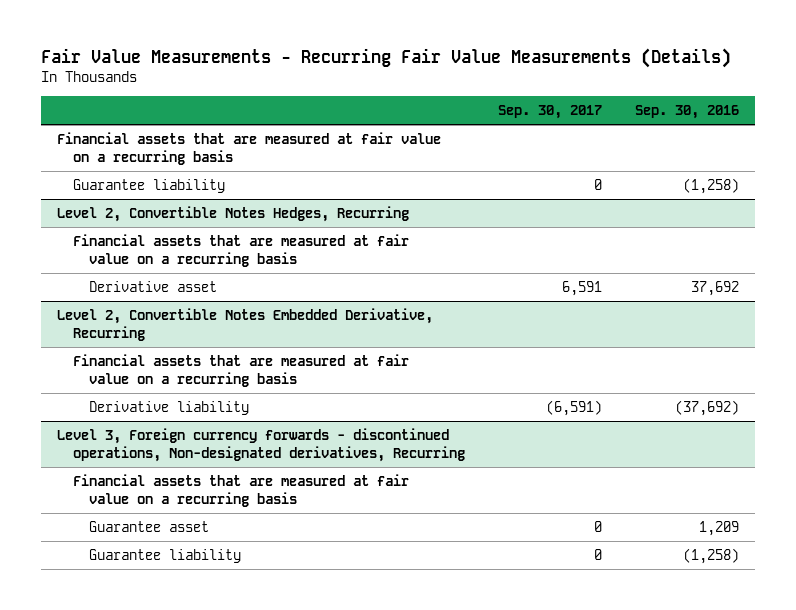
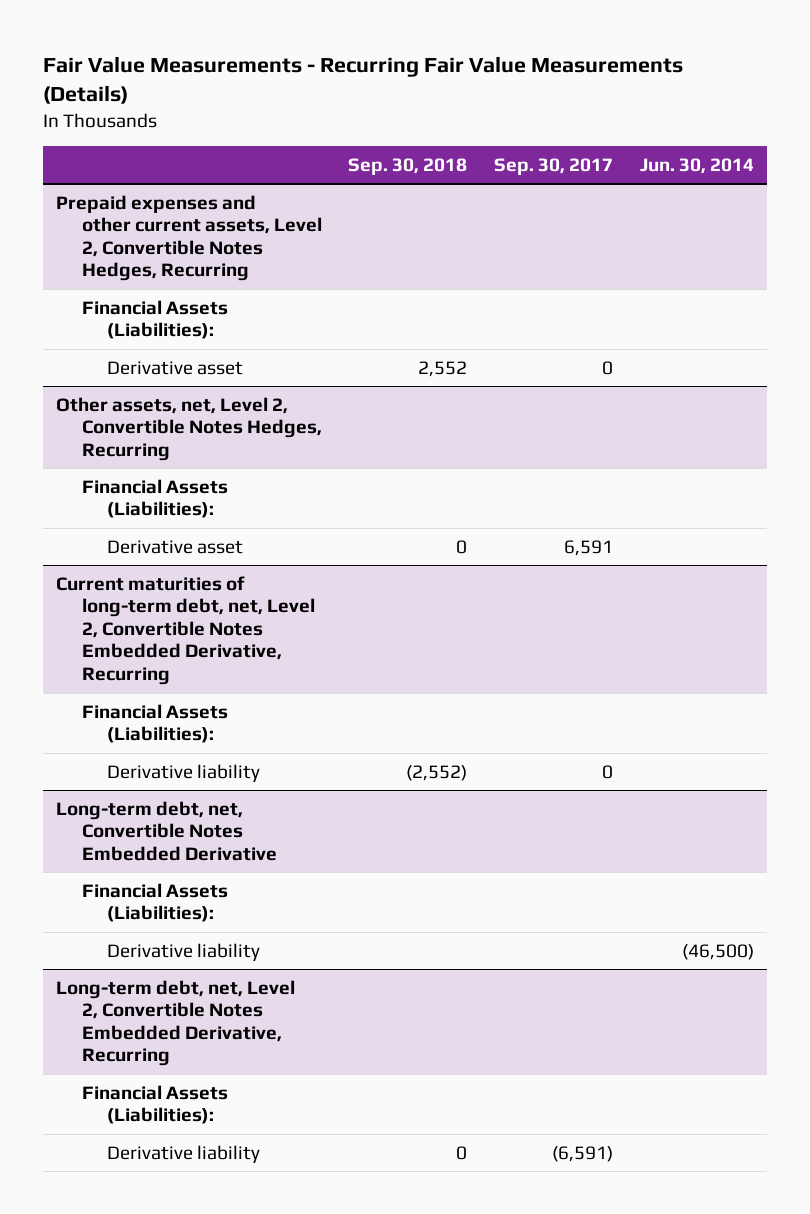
- | Sep. 30, 2017 | Sep. 30, 2016
+ | Sep. 30, 2018 | Sep. 30, 2017 | Jun. 30, 2014
- Financial assets that are measured at fair value on a recurring basis
- Guarantee liability | 0 | (1,258)
- Level 2, Convertible Notes Hedges, Recurring
- Financial assets that are measured at fair value on a recurring basis
+ Prepaid expenses and other current assets, Level 2, Convertible Notes Hedges, Recurring
+ Financial Assets (Liabilities):
+ Derivative asset | 2,552 | 0 |
+ Other assets, net, Level 2, Convertible Notes Hedges, Recurring
+ Financial Assets (Liabilities):
- Level 2, Convertible Notes Embedded Derivative, Recurring
- Financial assets that are measured at fair value on a recurring basis
+ Current maturities of long-term debt, net, Level 2, Convertible Notes Embedded Derivative, Recurring
+ Financial Assets (Liabilities):
+ Derivative liability | (2,552) | 0 |
+ Long-term debt, net, Convertible Notes Embedded Derivative
+ Financial Assets (Liabilities):
+ Derivative liability | | | (46,500)
+ Long-term debt, net, Level 2, Convertible Notes Embedded Derivative, Recurring
+ Financial Assets (Liabilities):
- Level 3, Foreign currency forwards - discontinued operations, Non-designated derivatives, Recurring
- Financial assets that are measured at fair value on a recurring basis
- Guarantee asset | 0 | 1,209
- Guarantee liability | 0 | (1,258)

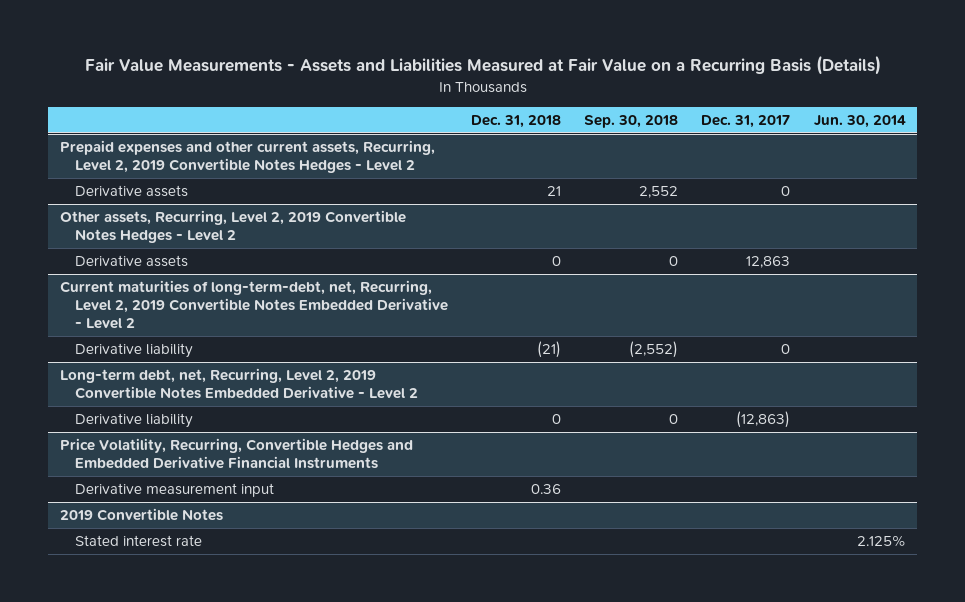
- Fair Value Measurements - Recurring Fair Value Measurements (Details)
+ Fair Value Measurements - Assets and Liabilities Measured at Fair Value on a Recurring Basis (Details)
- | Sep. 30, 2018 | Sep. 30, 2017 | Jun. 30, 2014
+ | Dec. 31, 2018 | Sep. 30, 2018 | Dec. 31, 2017 | Jun. 30, 2014
- Prepaid expenses and other current assets, Level 2, Convertible Notes Hedges, Recurring
- Financial Assets (Liabilities):
- Derivative asset | 2,552 | 0 |
- Other assets, net, Level 2, Convertible Notes Hedges, Recurring
- Financial Assets (Liabilities):
- Derivative asset | 0 | 6,591 |
- Current maturities of long-term debt, net, Level 2, Convertible Notes Embedded Derivative, Recurring
- Financial Assets (Liabilities):
+ Prepaid expenses and other current assets, Recurring, Level 2, 2019 Convertible Notes Hedges - Level 2
+ Derivative assets | 21 | 2,552 | 0 |
+ Other assets, Recurring, Level 2, 2019 Convertible Notes Hedges - Level 2
+ Derivative assets | 0 | 0 | 12,863 |
+ Current maturities of long-term-debt, net, Recurring, Level 2, 2019 Convertible Notes Embedded Derivative - Level 2
- Long-term debt, net, Convertible Notes Embedded Derivative
- Financial Assets (Liabilities):
- Derivative liability | | | (46,500)
- Long-term debt, net, Level 2, Convertible Notes Embedded Derivative, Recurring
- Financial Assets (Liabilities):
+ Long-term debt, net, Recurring, Level 2, 2019 Convertible Notes Embedded Derivative - Level 2
+ Price Volatility, Recurring, Convertible Hedges and Embedded Derivative Financial Instruments
+ Derivative measurement input | 0.36 | | |
+ 2019 Convertible Notes
+ Stated interest rate | | | | 2.125%

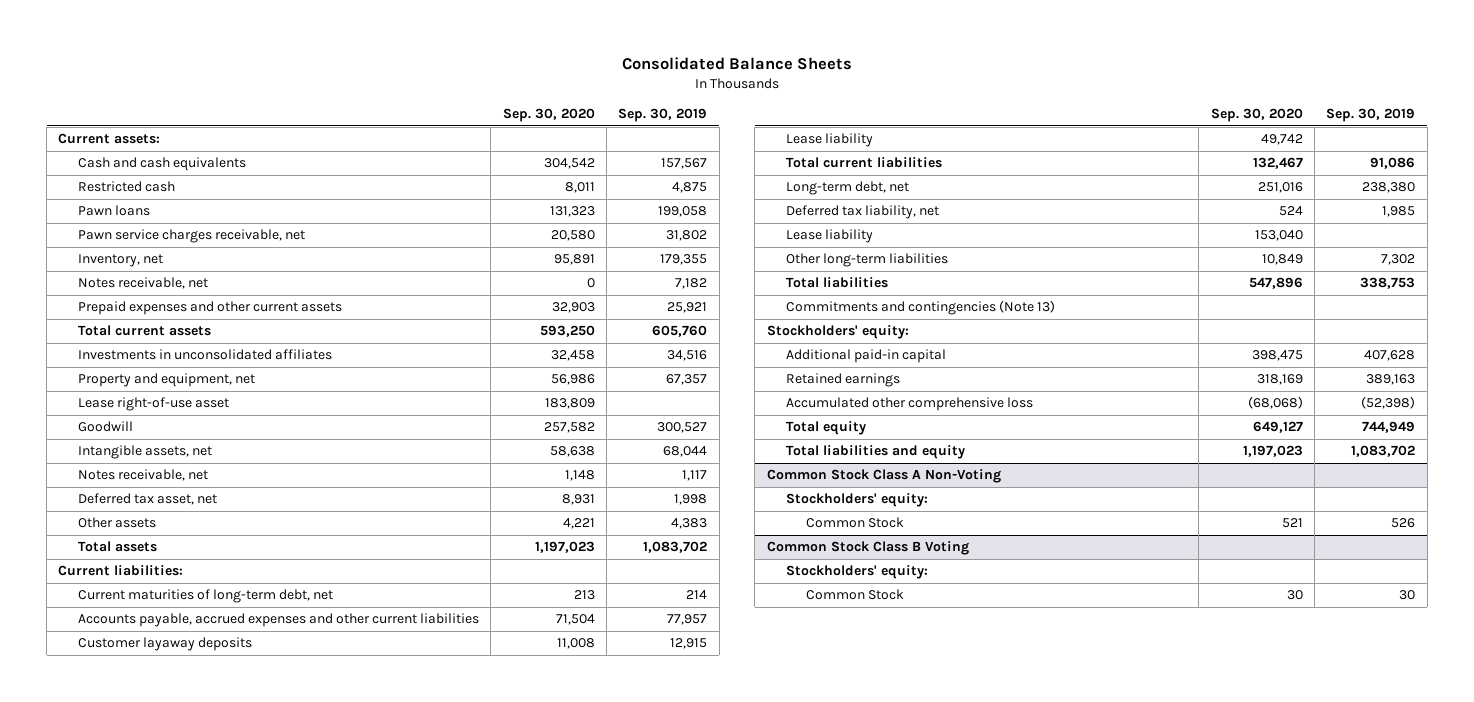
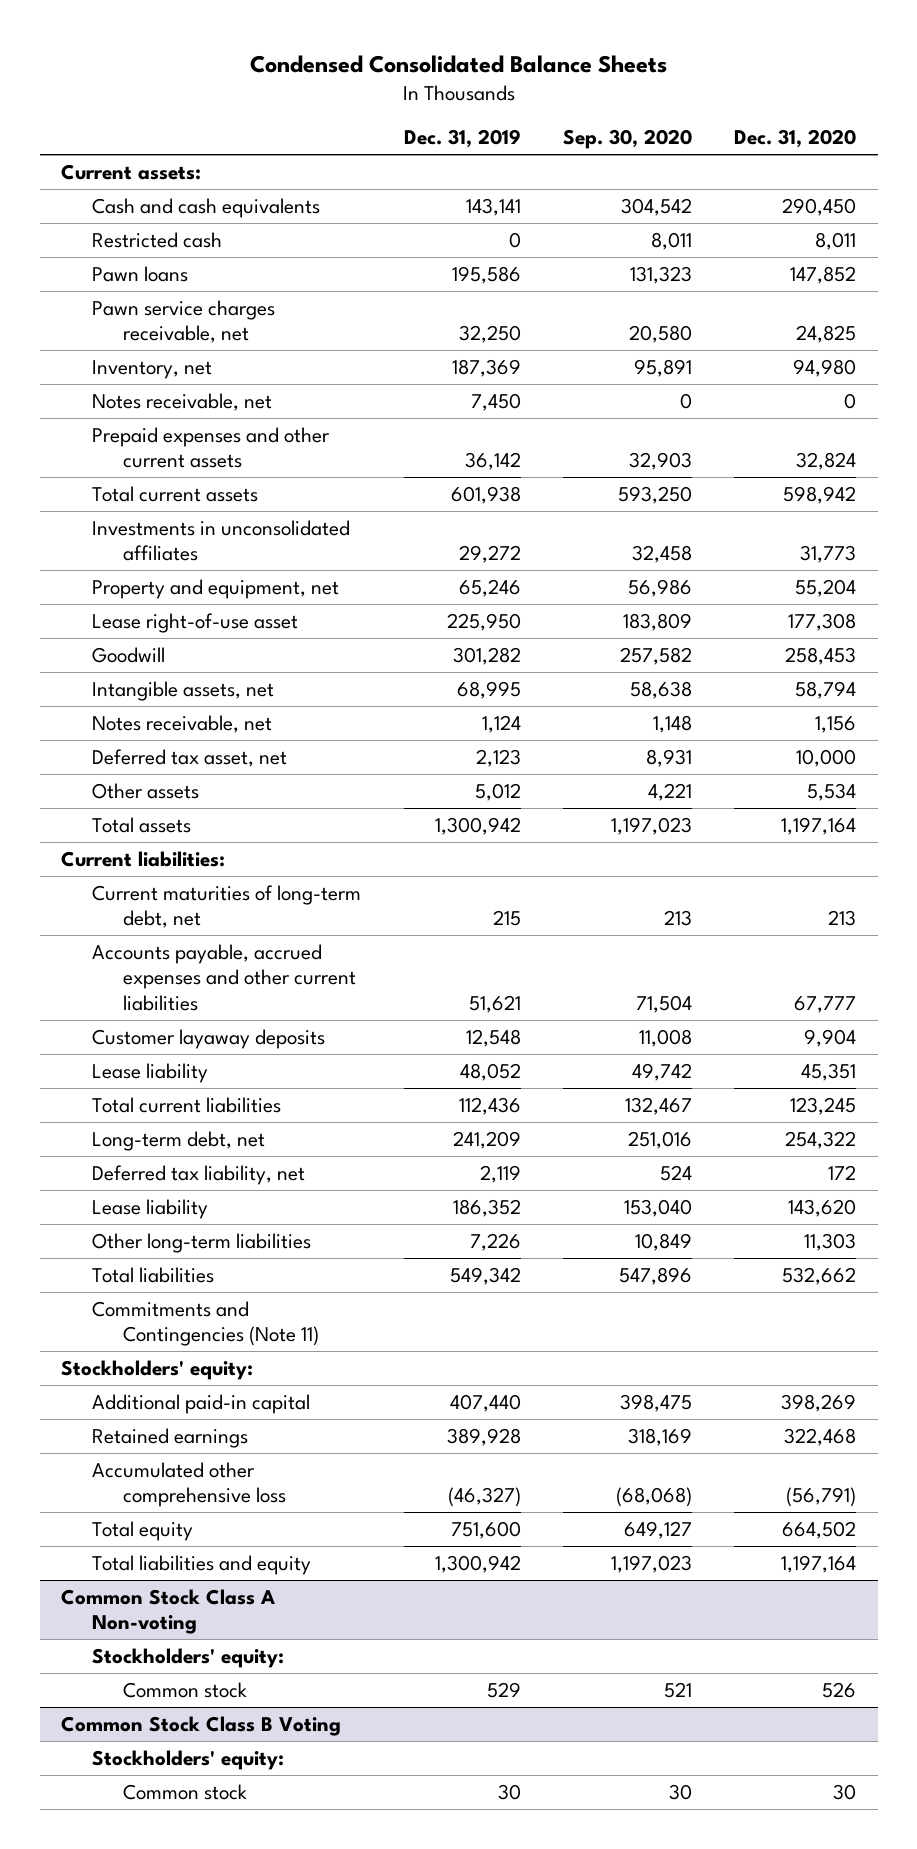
- Consolidated Balance Sheets
+ Condensed Consolidated Balance Sheets
- | Sep. 30, 2020 | Sep. 30, 2019
+ | Dec. 31, 2019 | Sep. 30, 2020 | Dec. 31, 2020
- Commitments and contingencies (Note 13)
+ Commitments and Contingencies (Note 11)
- Common Stock Class A Non-Voting
+ Common Stock Class A Non-voting
- Common Stock | 521 | 526
+ Common stock | 529 | 521 | 526
@ Common Stock Class B Voting
- Common Stock | 30 | 30
+ Common stock | 30 | 30 | 30

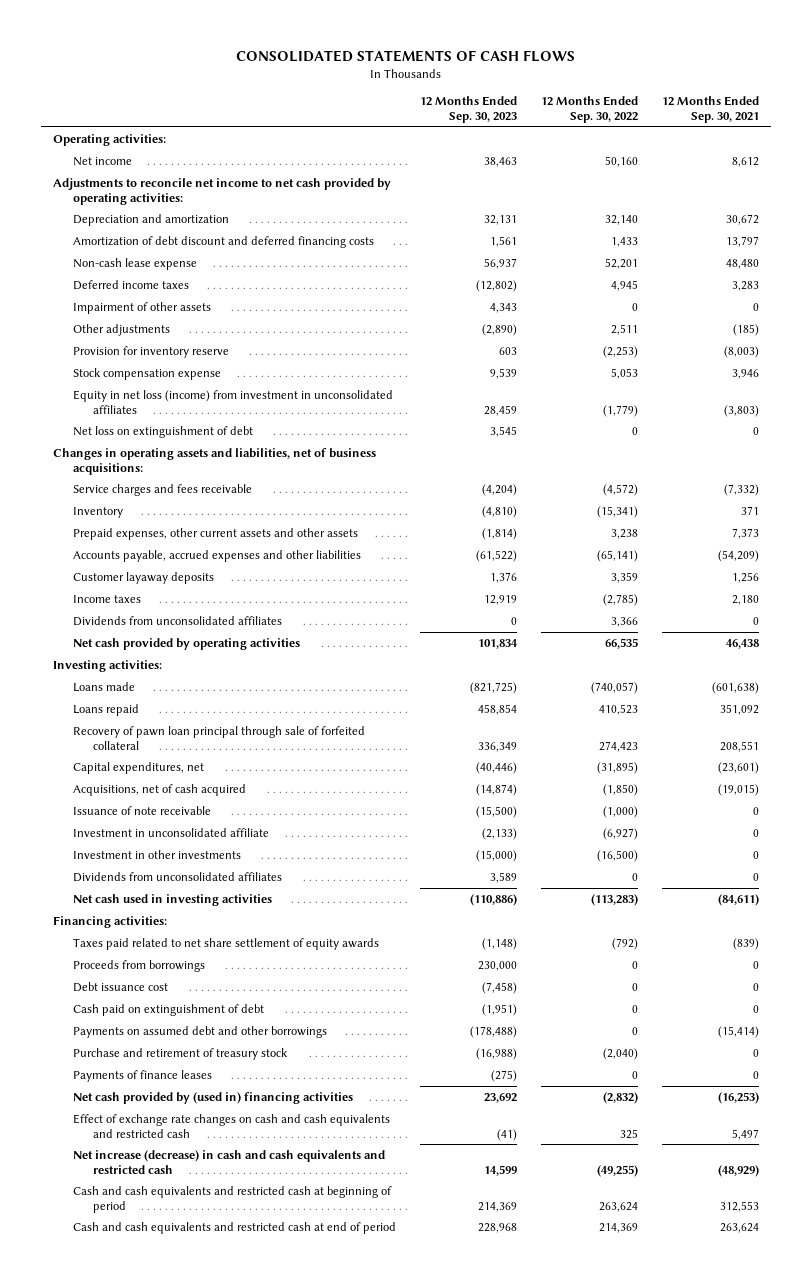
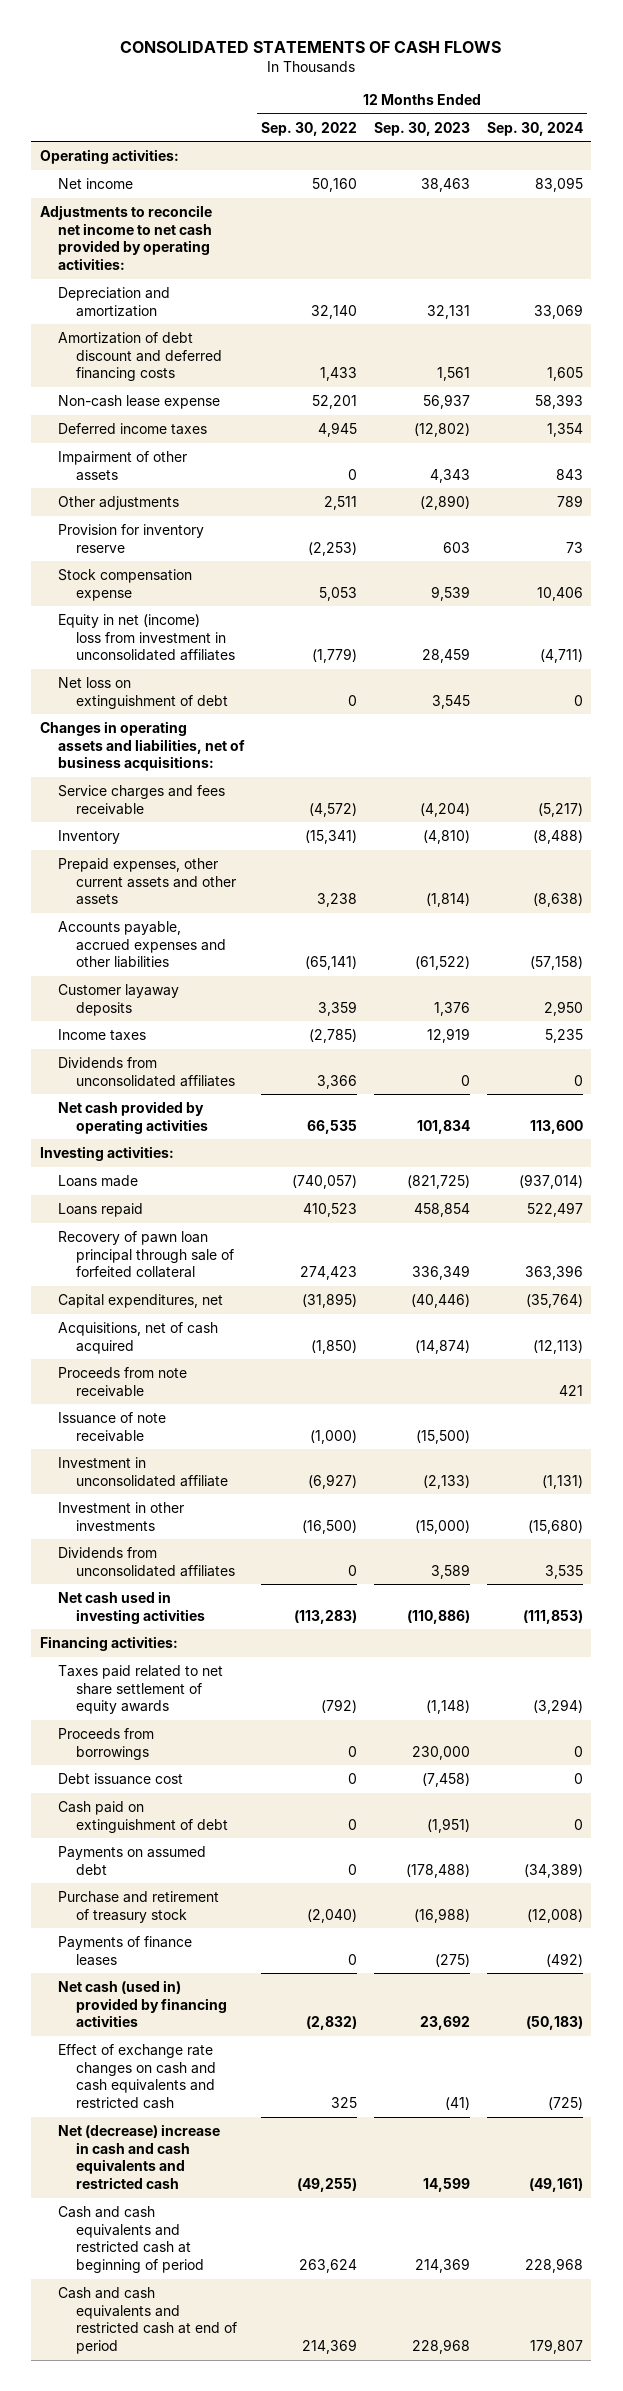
- | 12 Months Ended Sep. 30, 2023 | 12 Months Ended Sep. 30, 2022 | 12 Months Ended Sep. 30, 2021
+ | 12 Months Ended Sep. 30, 2022 | 12 Months Ended Sep. 30, 2023 | 12 Months Ended Sep. 30, 2024
- Equity in net loss (income) from investment in unconsolidated affiliates | 28,459 | (1,779) | (3,803)
+ Equity in net (income) loss from investment in unconsolidated affiliates | (1,779) | 28,459 | (4,711)
+ Proceeds from note receivable | | | 421
- Payments on assumed debt and other borrowings | (178,488) | 0 | (15,414)
+ Payments on assumed debt | 0 | (178,488) | (34,389)
- Net cash provided by (used in) financing activities | 23,692 | (2,832) | (16,253)
+ Net cash (used in) provided by financing activities | (2,832) | 23,692 | (50,183)
- Net increase (decrease) in cash and cash equivalents and restricted cash | 14,599 | (49,255) | (48,929)
+ Net (decrease) increase in cash and cash equivalents and restricted cash | (49,255) | 14,599 | (49,161)

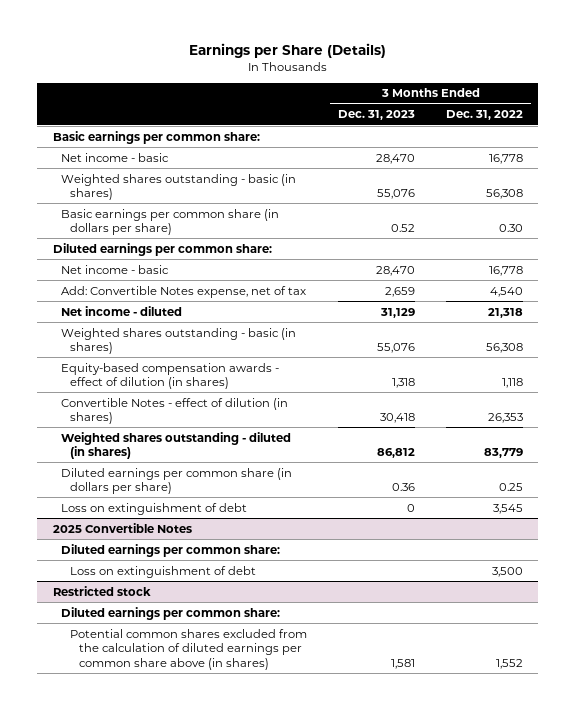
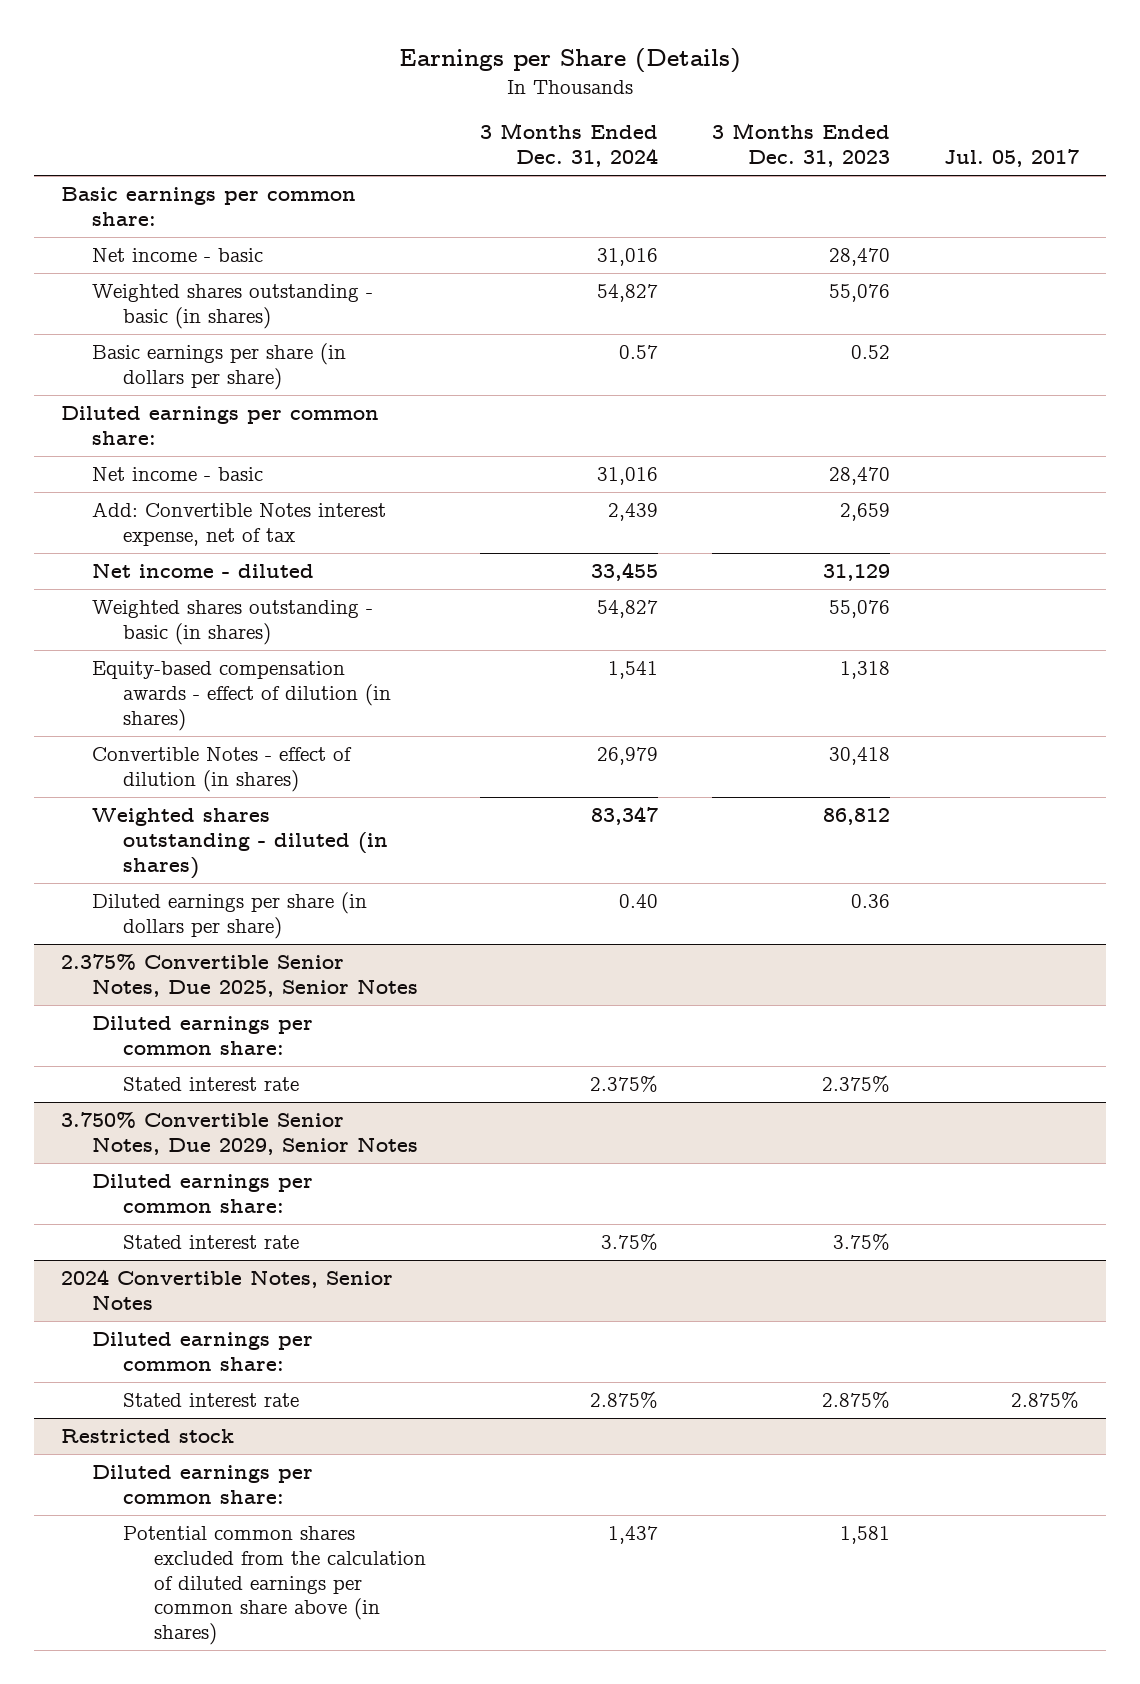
- | 3 Months Ended Dec. 31, 2023 | 3 Months Ended Dec. 31, 2022
+ | 3 Months Ended Dec. 31, 2024 | 3 Months Ended Dec. 31, 2023 | Jul. 05, 2017
- Basic earnings per common share (in dollars per share) | 0.52 | 0.30
+ Basic earnings per share (in dollars per share) | 0.57 | 0.52 |
- Add: Convertible Notes expense, net of tax | 2,659 | 4,540
+ Add: Convertible Notes interest expense, net of tax | 2,439 | 2,659 |
- Diluted earnings per common share (in dollars per share) | 0.36 | 0.25
- Loss on extinguishment of debt | 0 | 3,545
- 2025 Convertible Notes
+ Diluted earnings per share (in dollars per share) | 0.40 | 0.36 |
+ 2.375% Convertible Senior Notes, Due 2025, Senior Notes
- Loss on extinguishment of debt | | 3,500
+ Stated interest rate | 2.375% | 2.375% |
+ 3.750% Convertible Senior Notes, Due 2029, Senior Notes
+ Diluted earnings per common share:
+ Stated interest rate | 3.75% | 3.75% |
+ 2024 Convertible Notes, Senior Notes
+ Diluted earnings per common share:
+ Stated interest rate | 2.875% | 2.875% | 2.875%

